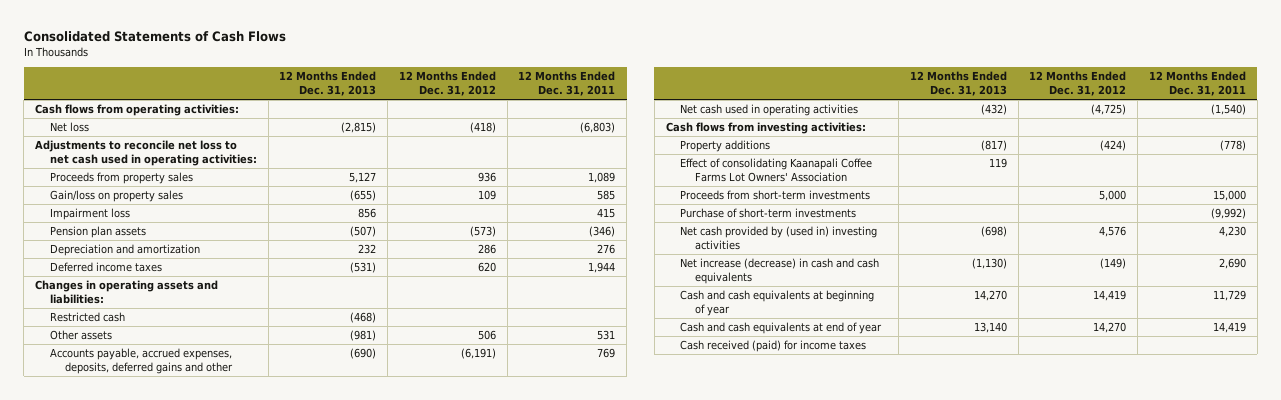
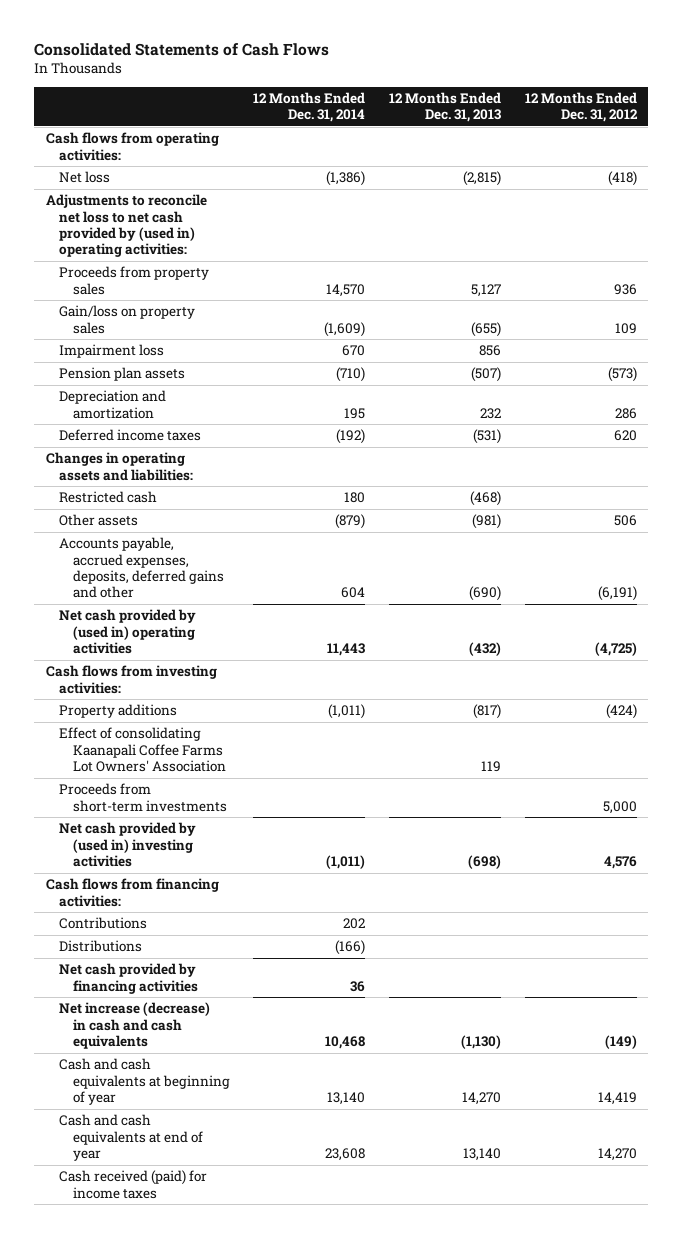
- | 12 Months Ended Dec. 31, 2013 | 12 Months Ended Dec. 31, 2012 | 12 Months Ended Dec. 31, 2011
+ | 12 Months Ended Dec. 31, 2014 | 12 Months Ended Dec. 31, 2013 | 12 Months Ended Dec. 31, 2012
- Adjustments to reconcile net loss to net cash used in operating activities:
+ Adjustments to reconcile net loss to net cash provided by (used in) operating activities:
- Net cash used in operating activities | (432) | (4,725) | (1,540)
+ Net cash provided by (used in) operating activities | 11,443 | (432) | (4,725)
- Purchase of short-term investments | | | (9,992)
+ Cash flows from financing activities:
+ Contributions | 202 | |
+ Distributions | (166) | |
+ Net cash provided by financing activities | 36 | |

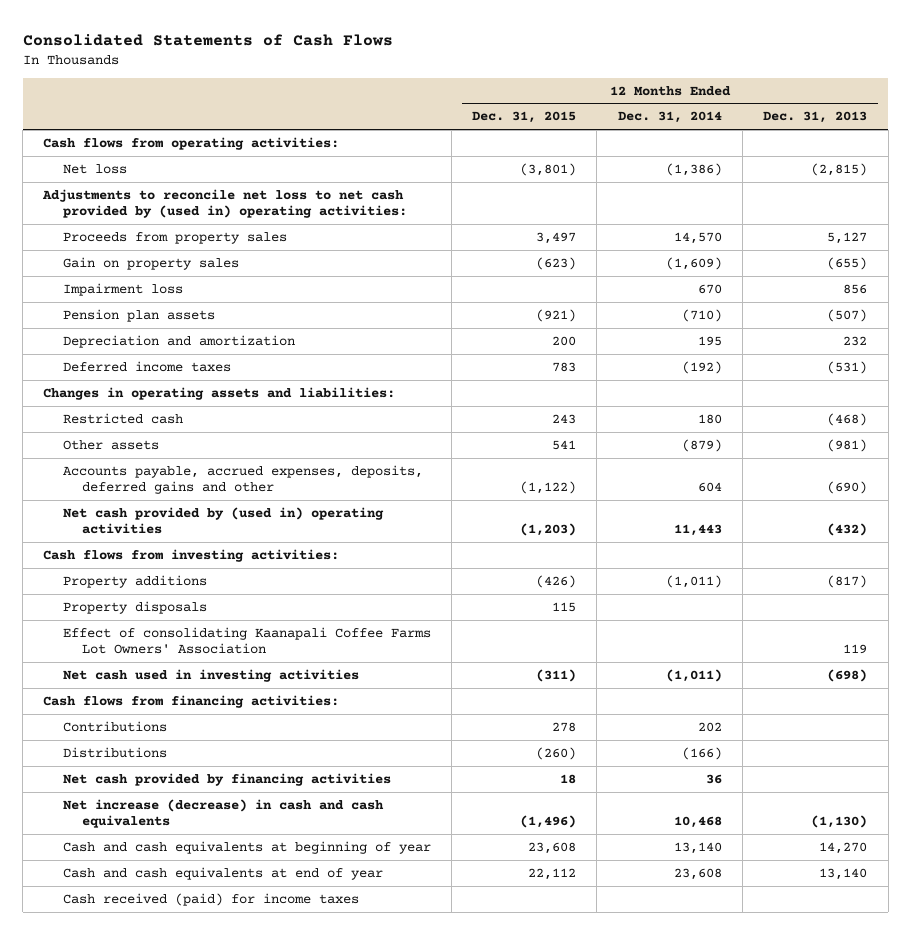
- | 12 Months Ended Dec. 31, 2014 | 12 Months Ended Dec. 31, 2013 | 12 Months Ended Dec. 31, 2012
+ | 12 Months Ended Dec. 31, 2015 | 12 Months Ended Dec. 31, 2014 | 12 Months Ended Dec. 31, 2013
- Gain/loss on property sales | (1,609) | (655) | 109
+ Gain on property sales | (623) | (1,609) | (655)
+ Property disposals | 115 | |
- Proceeds from short-term investments | | | 5,000
- Net cash provided by (used in) investing activities | (1,011) | (698) | 4,576
+ Net cash used in investing activities | (311) | (1,011) | (698)

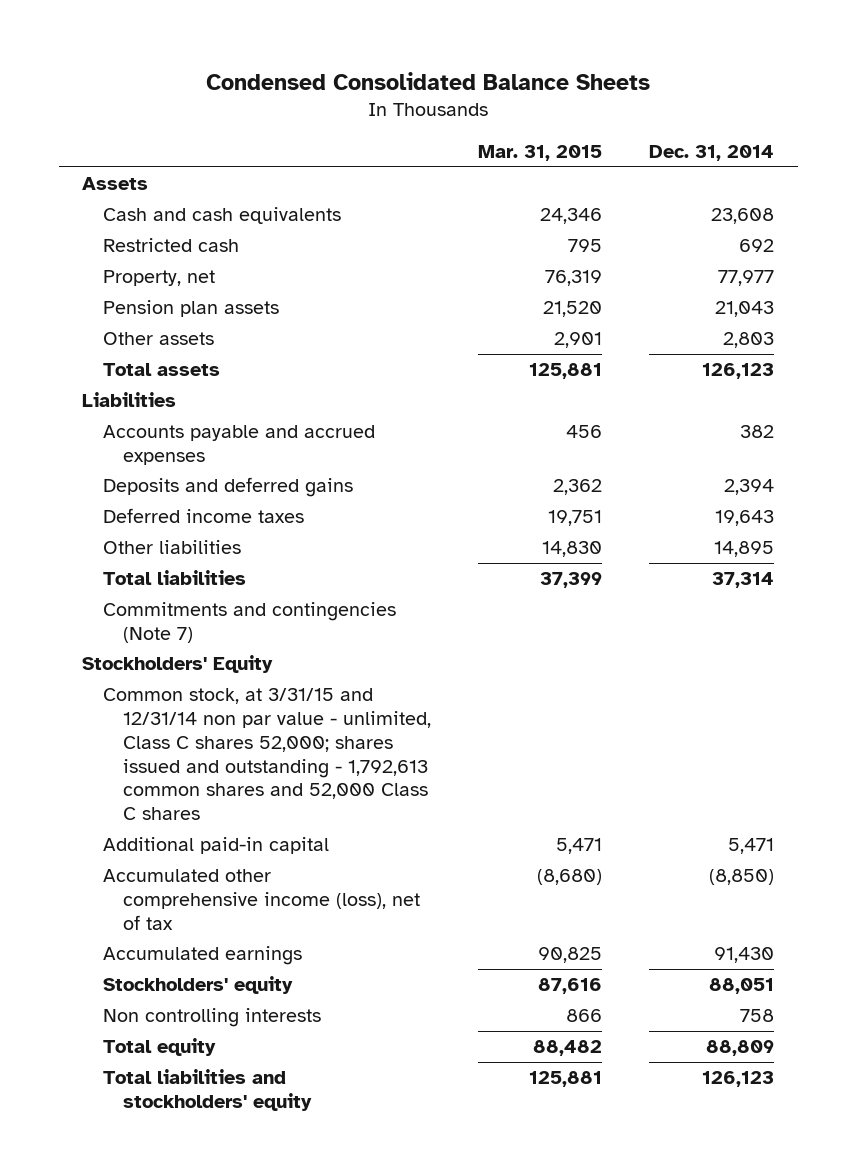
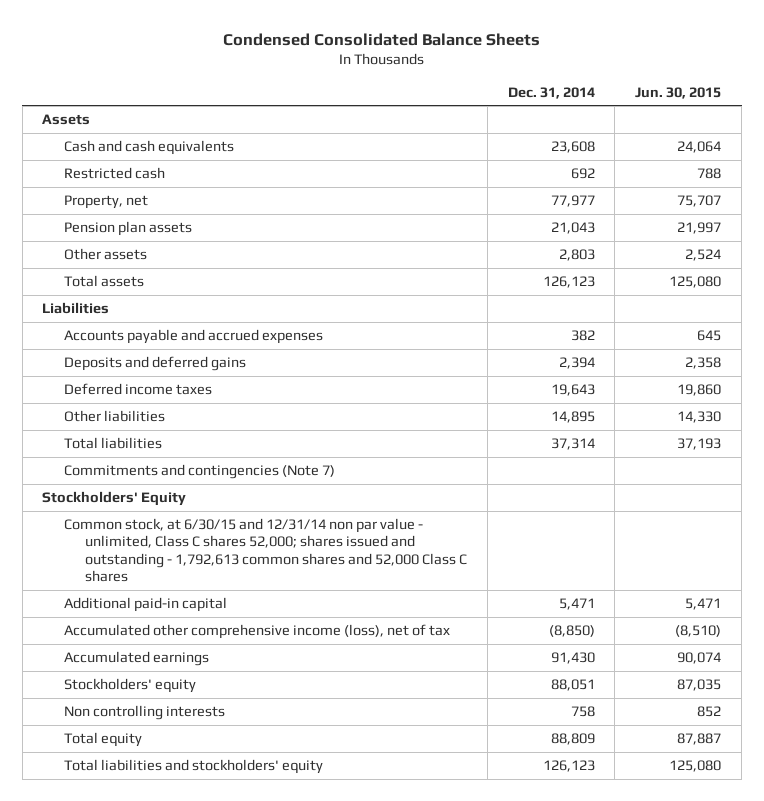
- | Mar. 31, 2015 | Dec. 31, 2014
+ | Dec. 31, 2014 | Jun. 30, 2015
- Common stock, at 3/31/15 and 12/31/14 non par value - unlimited, Class C shares 52,000; shares issued and outstanding - 1,792,613 common shares and 52,000 Class C shares
+ Common stock, at 6/30/15 and 12/31/14 non par value - unlimited, Class C shares 52,000; shares issued and outstanding - 1,792,613 common shares and 52,000 Class C shares

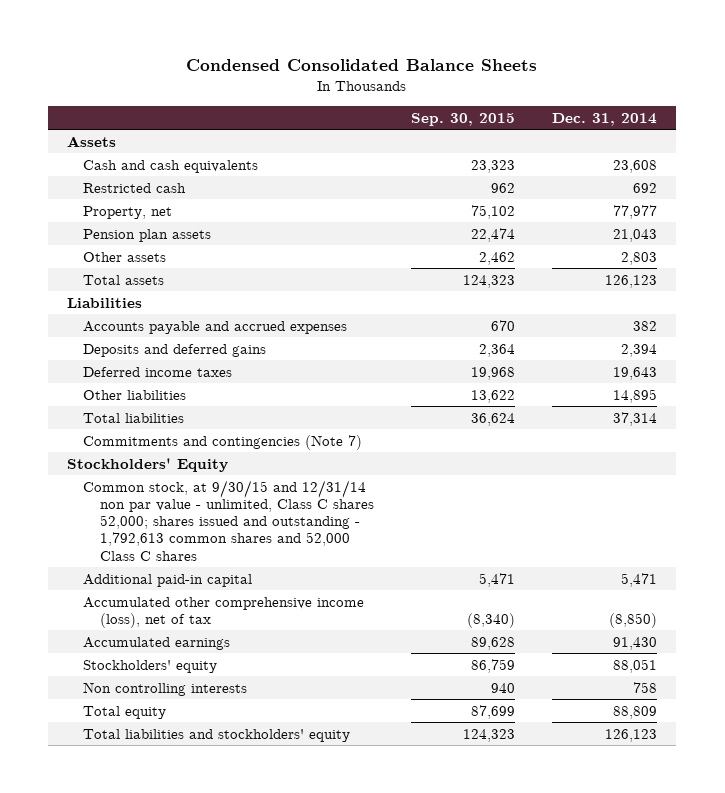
- | Dec. 31, 2014 | Jun. 30, 2015
+ | Sep. 30, 2015 | Dec. 31, 2014
- Common stock, at 6/30/15 and 12/31/14 non par value - unlimited, Class C shares 52,000; shares issued and outstanding - 1,792,613 common shares and 52,000 Class C shares
+ Common stock, at 9/30/15 and 12/31/14 non par value - unlimited, Class C shares 52,000; shares issued and outstanding - 1,792,613 common shares and 52,000 Class C shares

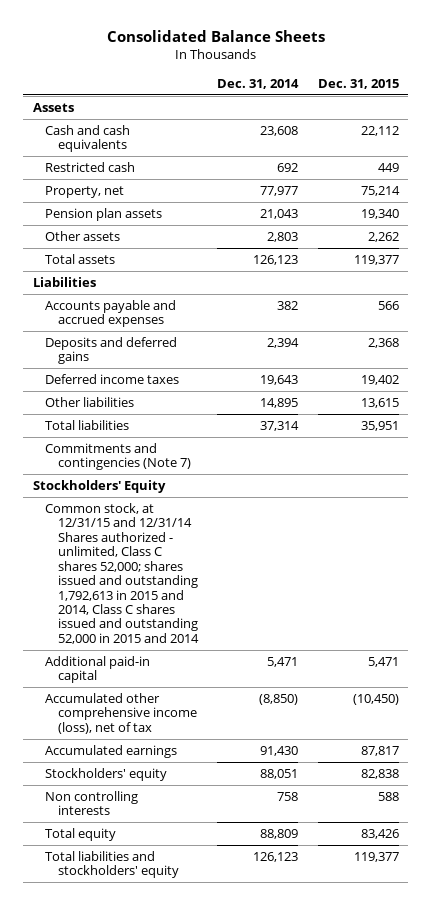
- Condensed Consolidated Balance Sheets
+ Consolidated Balance Sheets
- | Sep. 30, 2015 | Dec. 31, 2014
+ | Dec. 31, 2014 | Dec. 31, 2015
- Common stock, at 9/30/15 and 12/31/14 non par value - unlimited, Class C shares 52,000; shares issued and outstanding - 1,792,613 common shares and 52,000 Class C shares
+ Common stock, at 12/31/15 and 12/31/14 Shares authorized - unlimited, Class C shares 52,000; shares issued and outstanding 1,792,613 in 2015 and 2014, Class C shares issued and outstanding 52,000 in 2015 and 2014

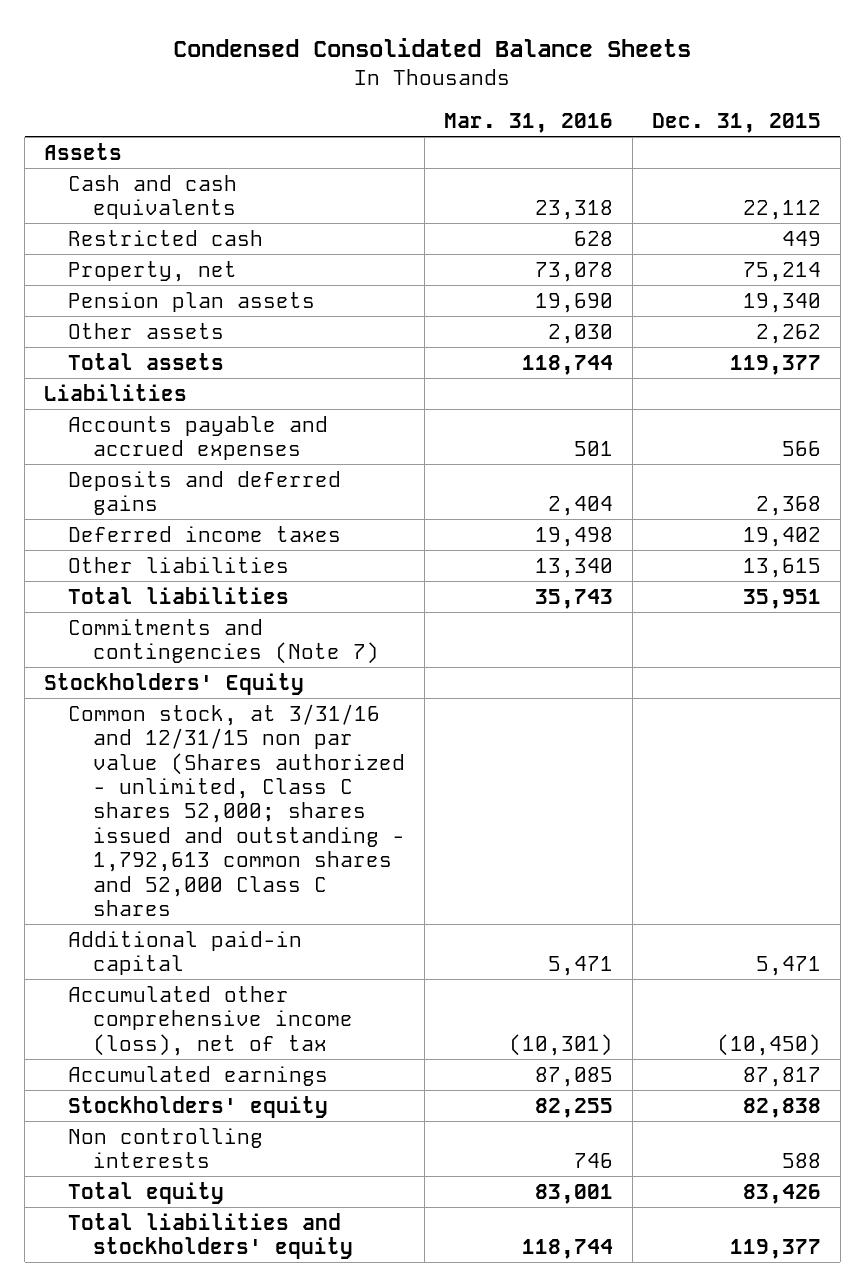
- Consolidated Balance Sheets
+ Condensed Consolidated Balance Sheets
- | Dec. 31, 2014 | Dec. 31, 2015
+ | Mar. 31, 2016 | Dec. 31, 2015
- Common stock, at 12/31/15 and 12/31/14 Shares authorized - unlimited, Class C shares 52,000; shares issued and outstanding 1,792,613 in 2015 and 2014, Class C shares issued and outstanding 52,000 in 2015 and 2014
+ Common stock, at 3/31/16 and 12/31/15 non par value (Shares authorized - unlimited, Class C shares 52,000; shares issued and outstanding - 1,792,613 common shares and 52,000 Class C shares

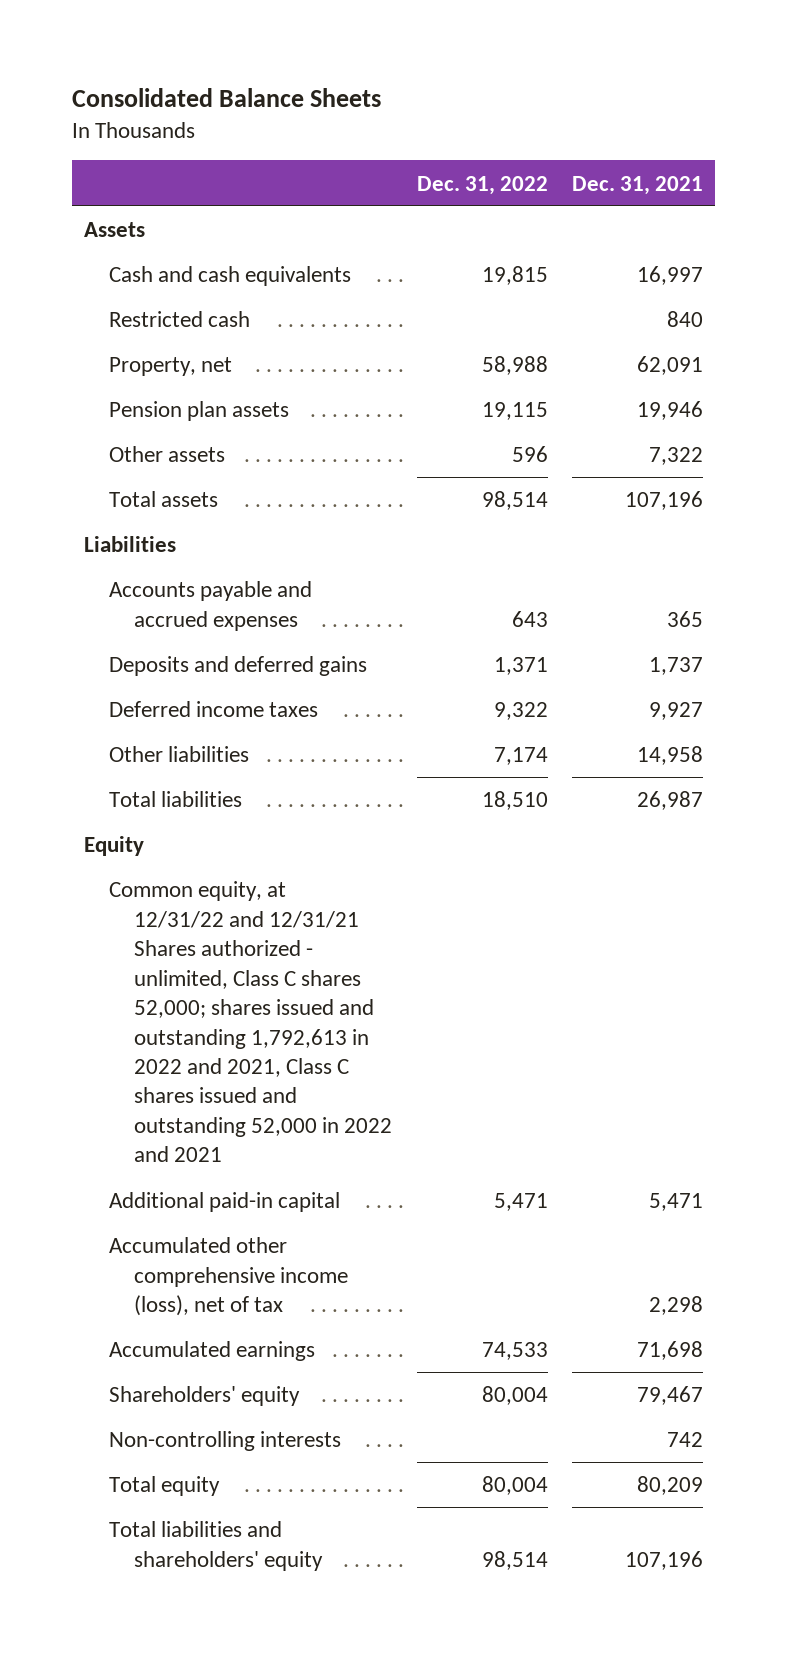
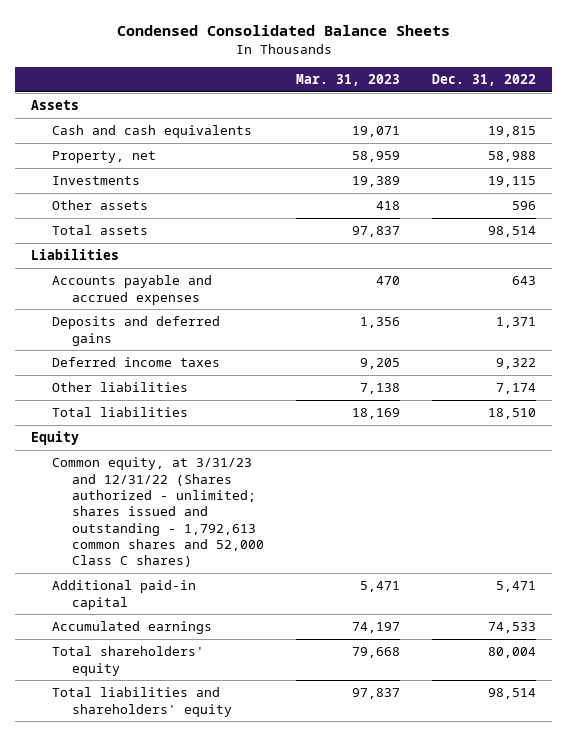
- Consolidated Balance Sheets
+ Condensed Consolidated Balance Sheets
- | Dec. 31, 2022 | Dec. 31, 2021
+ | Mar. 31, 2023 | Dec. 31, 2022
- Restricted cash | | 840
- Pension plan assets | 19,115 | 19,946
+ Investments | 19,389 | 19,115
- Common equity, at 12/31/22 and 12/31/21 Shares authorized - unlimited, Class C shares 52,000; shares issued and outstanding 1,792,613 in 2022 and 2021, Class C shares issued and outstanding 52,000 in 2022 and 2021
+ Common equity, at 3/31/23 and 12/31/22 (Shares authorized - unlimited; shares issued and outstanding - 1,792,613 common shares and 52,000 Class C shares)
- Accumulated other comprehensive income (loss), net of tax | | 2,298
- Shareholders' equity | 80,004 | 79,467
- Non-controlling interests | | 742
- Total equity | 80,004 | 80,209
+ Total shareholders' equity | 79,668 | 80,004

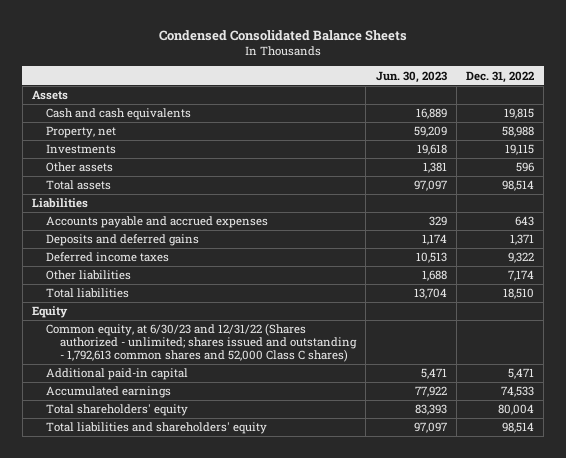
- | Mar. 31, 2023 | Dec. 31, 2022
+ | Jun. 30, 2023 | Dec. 31, 2022
- Common equity, at 3/31/23 and 12/31/22 (Shares authorized - unlimited; shares issued and outstanding - 1,792,613 common shares and 52,000 Class C shares)
+ Common equity, at 6/30/23 and 12/31/22 (Shares authorized - unlimited; shares issued and outstanding - 1,792,613 common shares and 52,000 Class C shares)

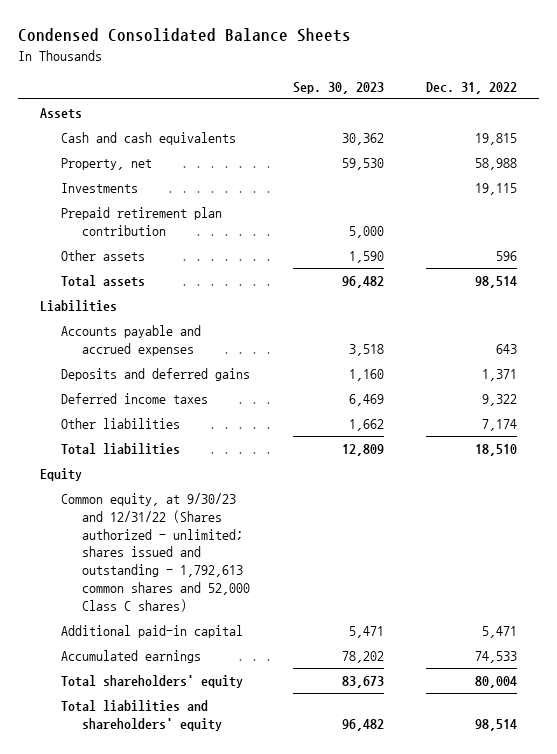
- | Jun. 30, 2023 | Dec. 31, 2022
+ | Sep. 30, 2023 | Dec. 31, 2022
+ Prepaid retirement plan contribution | 5,000 |
- Common equity, at 6/30/23 and 12/31/22 (Shares authorized - unlimited; shares issued and outstanding - 1,792,613 common shares and 52,000 Class C shares)
+ Common equity, at 9/30/23 and 12/31/22 (Shares authorized - unlimited; shares issued and outstanding - 1,792,613 common shares and 52,000 Class C shares)

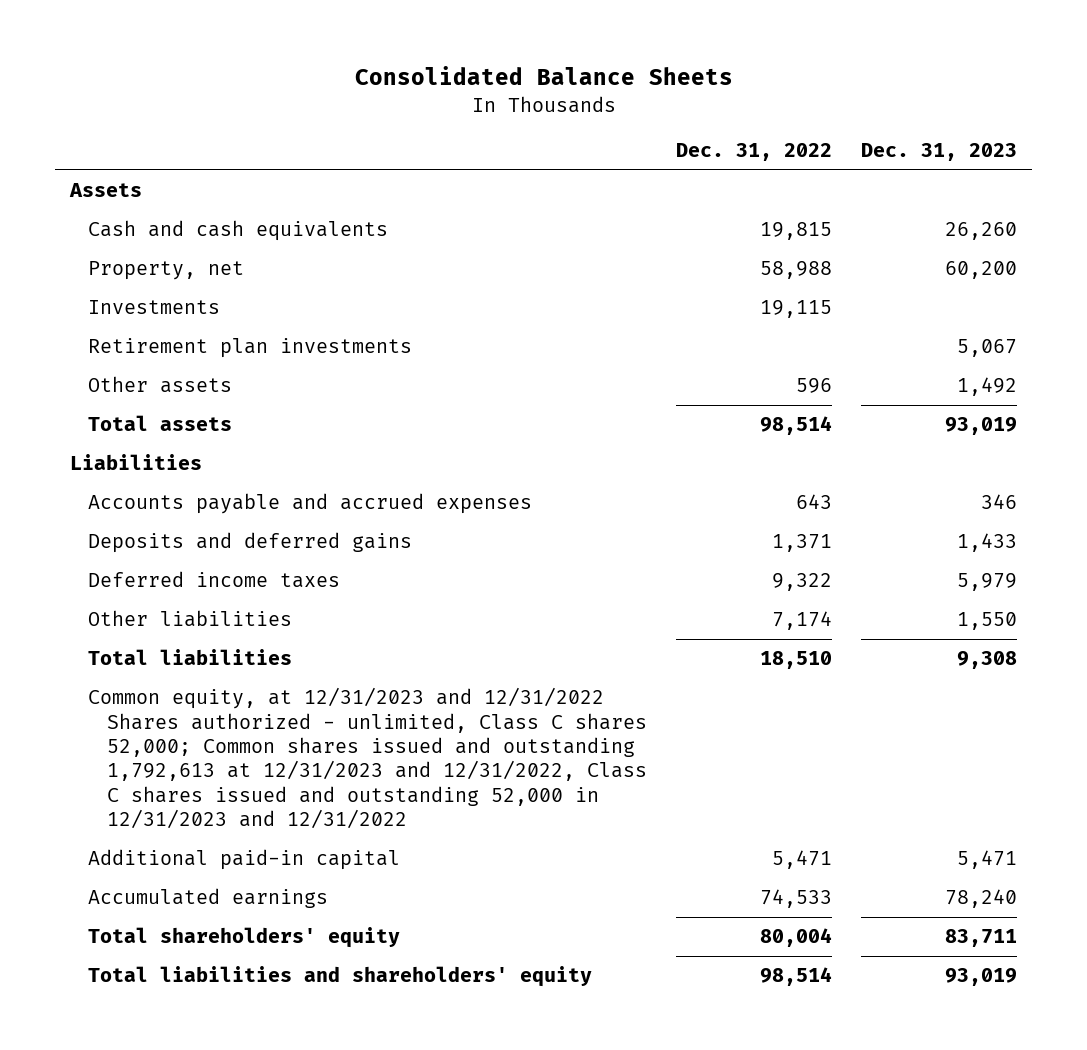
- Condensed Consolidated Balance Sheets
+ Consolidated Balance Sheets
- | Sep. 30, 2023 | Dec. 31, 2022
+ | Dec. 31, 2022 | Dec. 31, 2023
- Prepaid retirement plan contribution | 5,000 |
+ Retirement plan investments | | 5,067
- Equity
- Common equity, at 9/30/23 and 12/31/22 (Shares authorized - unlimited; shares issued and outstanding - 1,792,613 common shares and 52,000 Class C shares)
+ Common equity, at 12/31/2023 and 12/31/2022 Shares authorized - unlimited, Class C shares 52,000; Common shares issued and outstanding 1,792,613 at 12/31/2023 and 12/31/2022, Class C shares issued and outstanding 52,000 in 12/31/2023 and 12/31/2022

